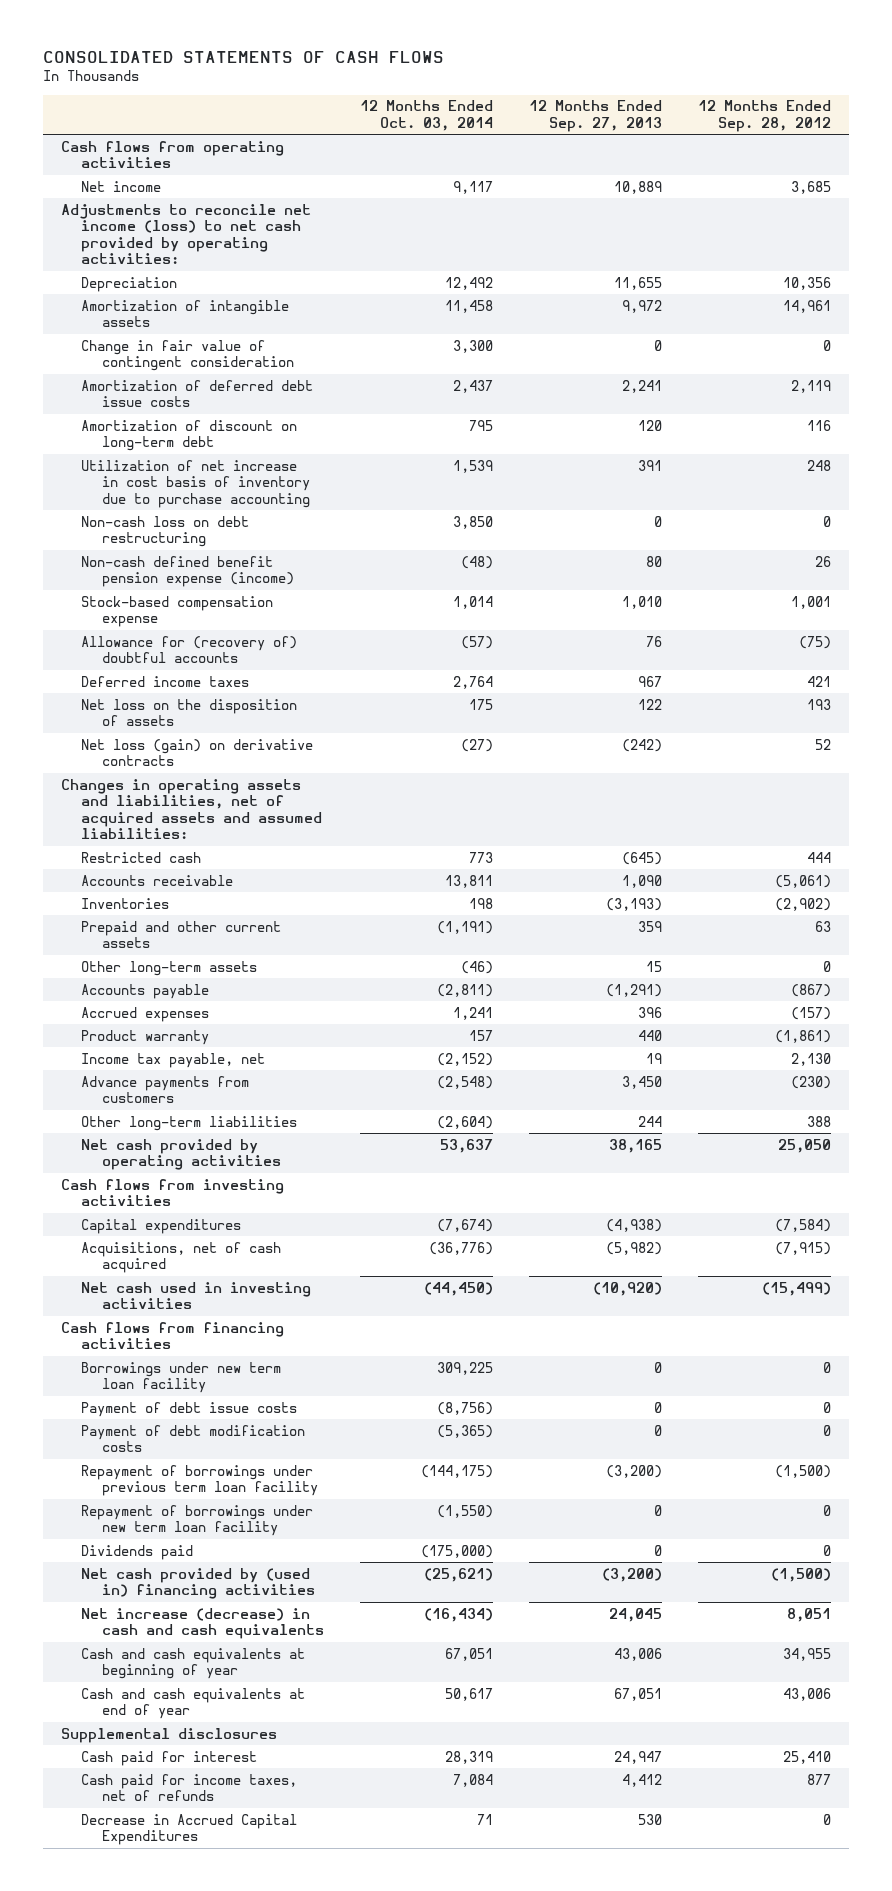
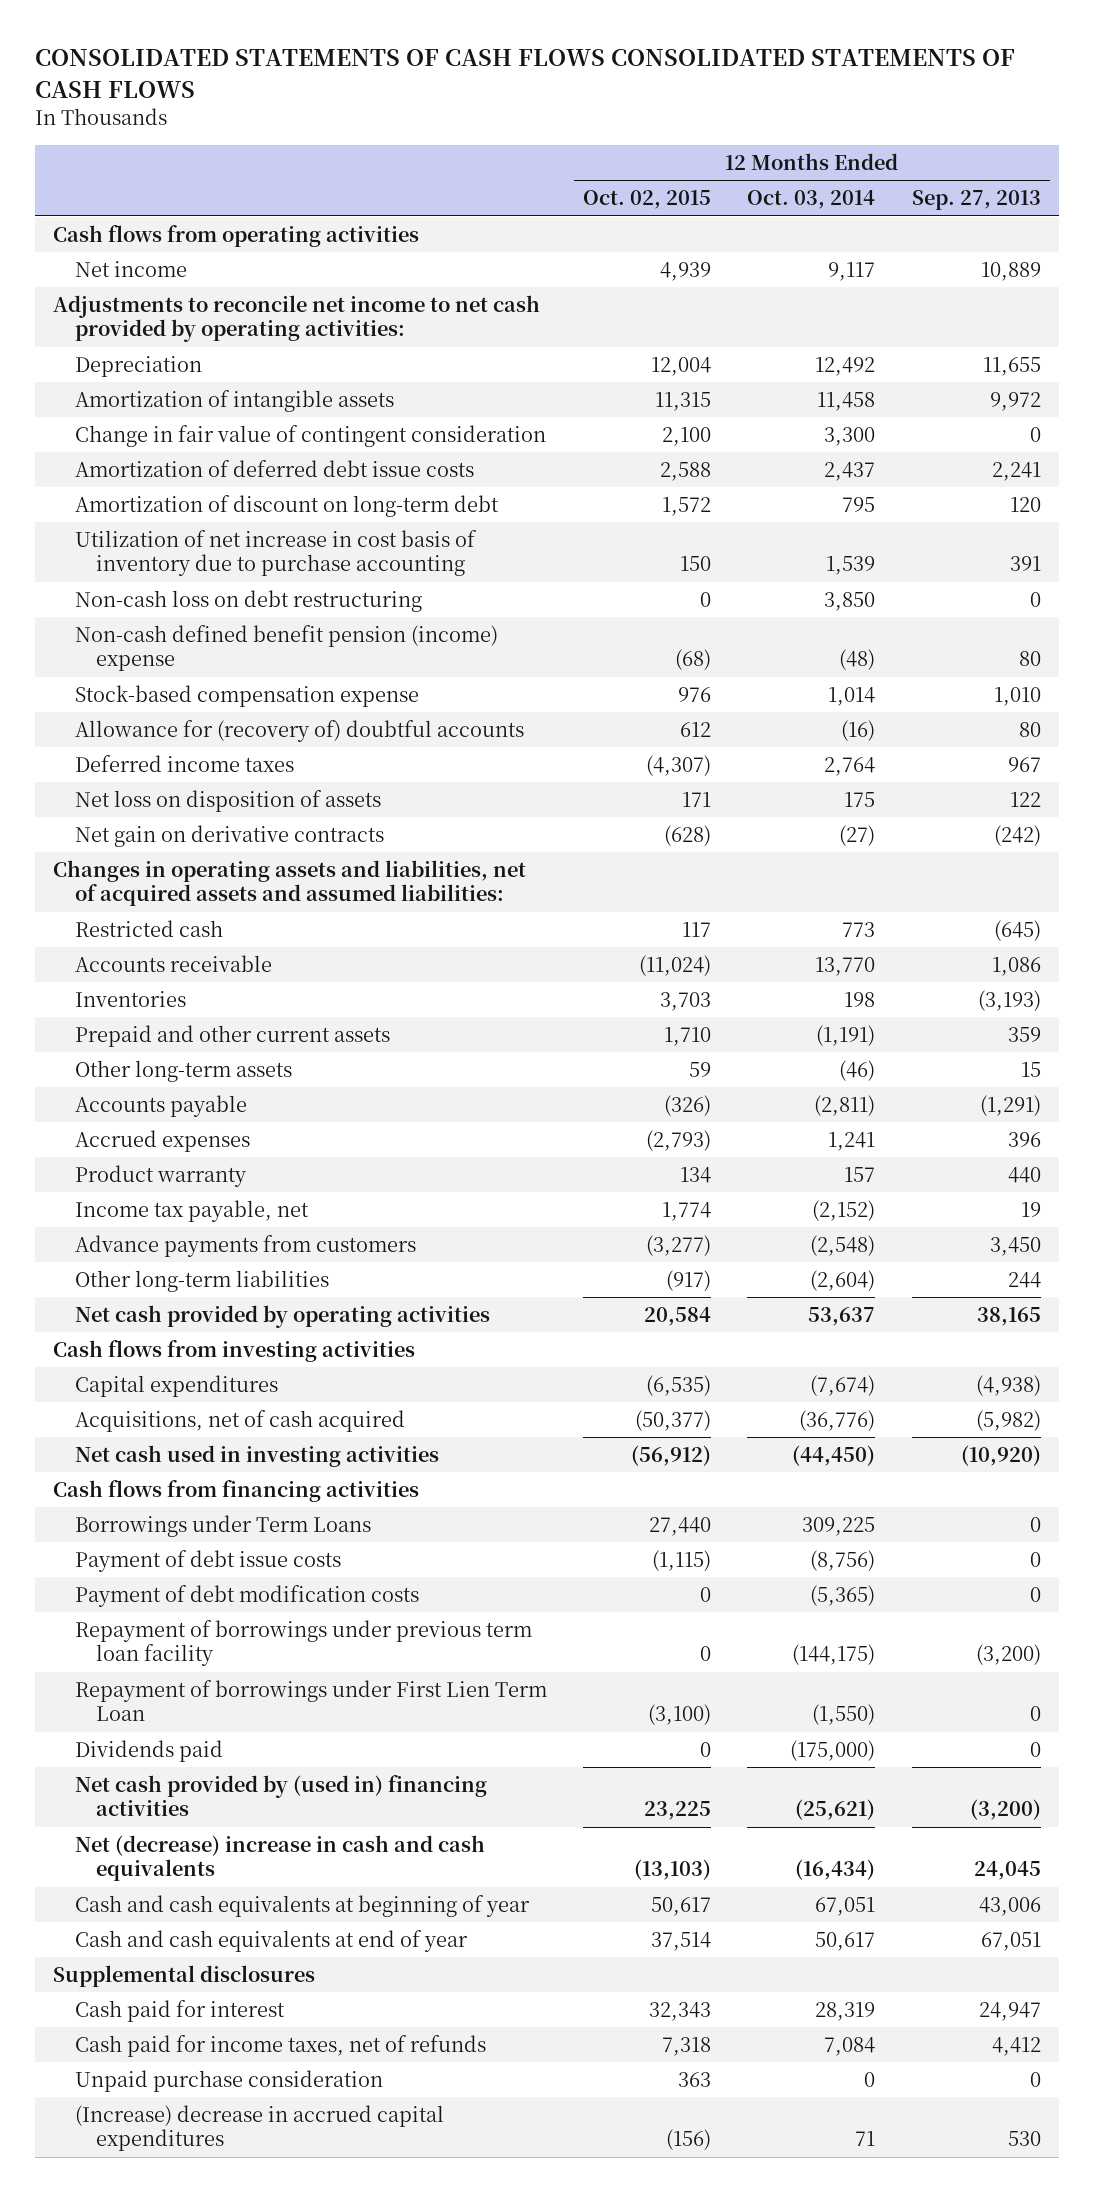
- CONSOLIDATED STATEMENTS OF CASH FLOWS
+ CONSOLIDATED STATEMENTS OF CASH FLOWS CONSOLIDATED STATEMENTS OF CASH FLOWS
- | 12 Months Ended Oct. 03, 2014 | 12 Months Ended Sep. 27, 2013 | 12 Months Ended Sep. 28, 2012
+ | 12 Months Ended Oct. 02, 2015 | 12 Months Ended Oct. 03, 2014 | 12 Months Ended Sep. 27, 2013
- Adjustments to reconcile net income (loss) to net cash provided by operating activities:
+ Adjustments to reconcile net income to net cash provided by operating activities:
- Non-cash defined benefit pension expense (income) | (48) | 80 | 26
+ Non-cash defined benefit pension (income) expense | (68) | (48) | 80
- Allowance for (recovery of) doubtful accounts | (57) | 76 | (75)
+ Allowance for (recovery of) doubtful accounts | 612 | (16) | 80
- Net loss on the disposition of assets | 175 | 122 | 193
- Net loss (gain) on derivative contracts | (27) | (242) | 52
+ Net loss on disposition of assets | 171 | 175 | 122
+ Net gain on derivative contracts | (628) | (27) | (242)
- Accounts receivable | 13,811 | 1,090 | (5,061)
+ Accounts receivable | (11,024) | 13,770 | 1,086
- Borrowings under new term loan facility | 309,225 | 0 | 0
+ Borrowings under Term Loans | 27,440 | 309,225 | 0
- Repayment of borrowings under new term loan facility | (1,550) | 0 | 0
+ Repayment of borrowings under First Lien Term Loan | (3,100) | (1,550) | 0
- Net increase (decrease) in cash and cash equivalents | (16,434) | 24,045 | 8,051
+ Net (decrease) increase in cash and cash equivalents | (13,103) | (16,434) | 24,045
- Decrease in Accrued Capital Expenditures | 71 | 530 | 0
+ Unpaid purchase consideration | 363 | 0 | 0
+ (Increase) decrease in accrued capital expenditures | (156) | 71 | 530

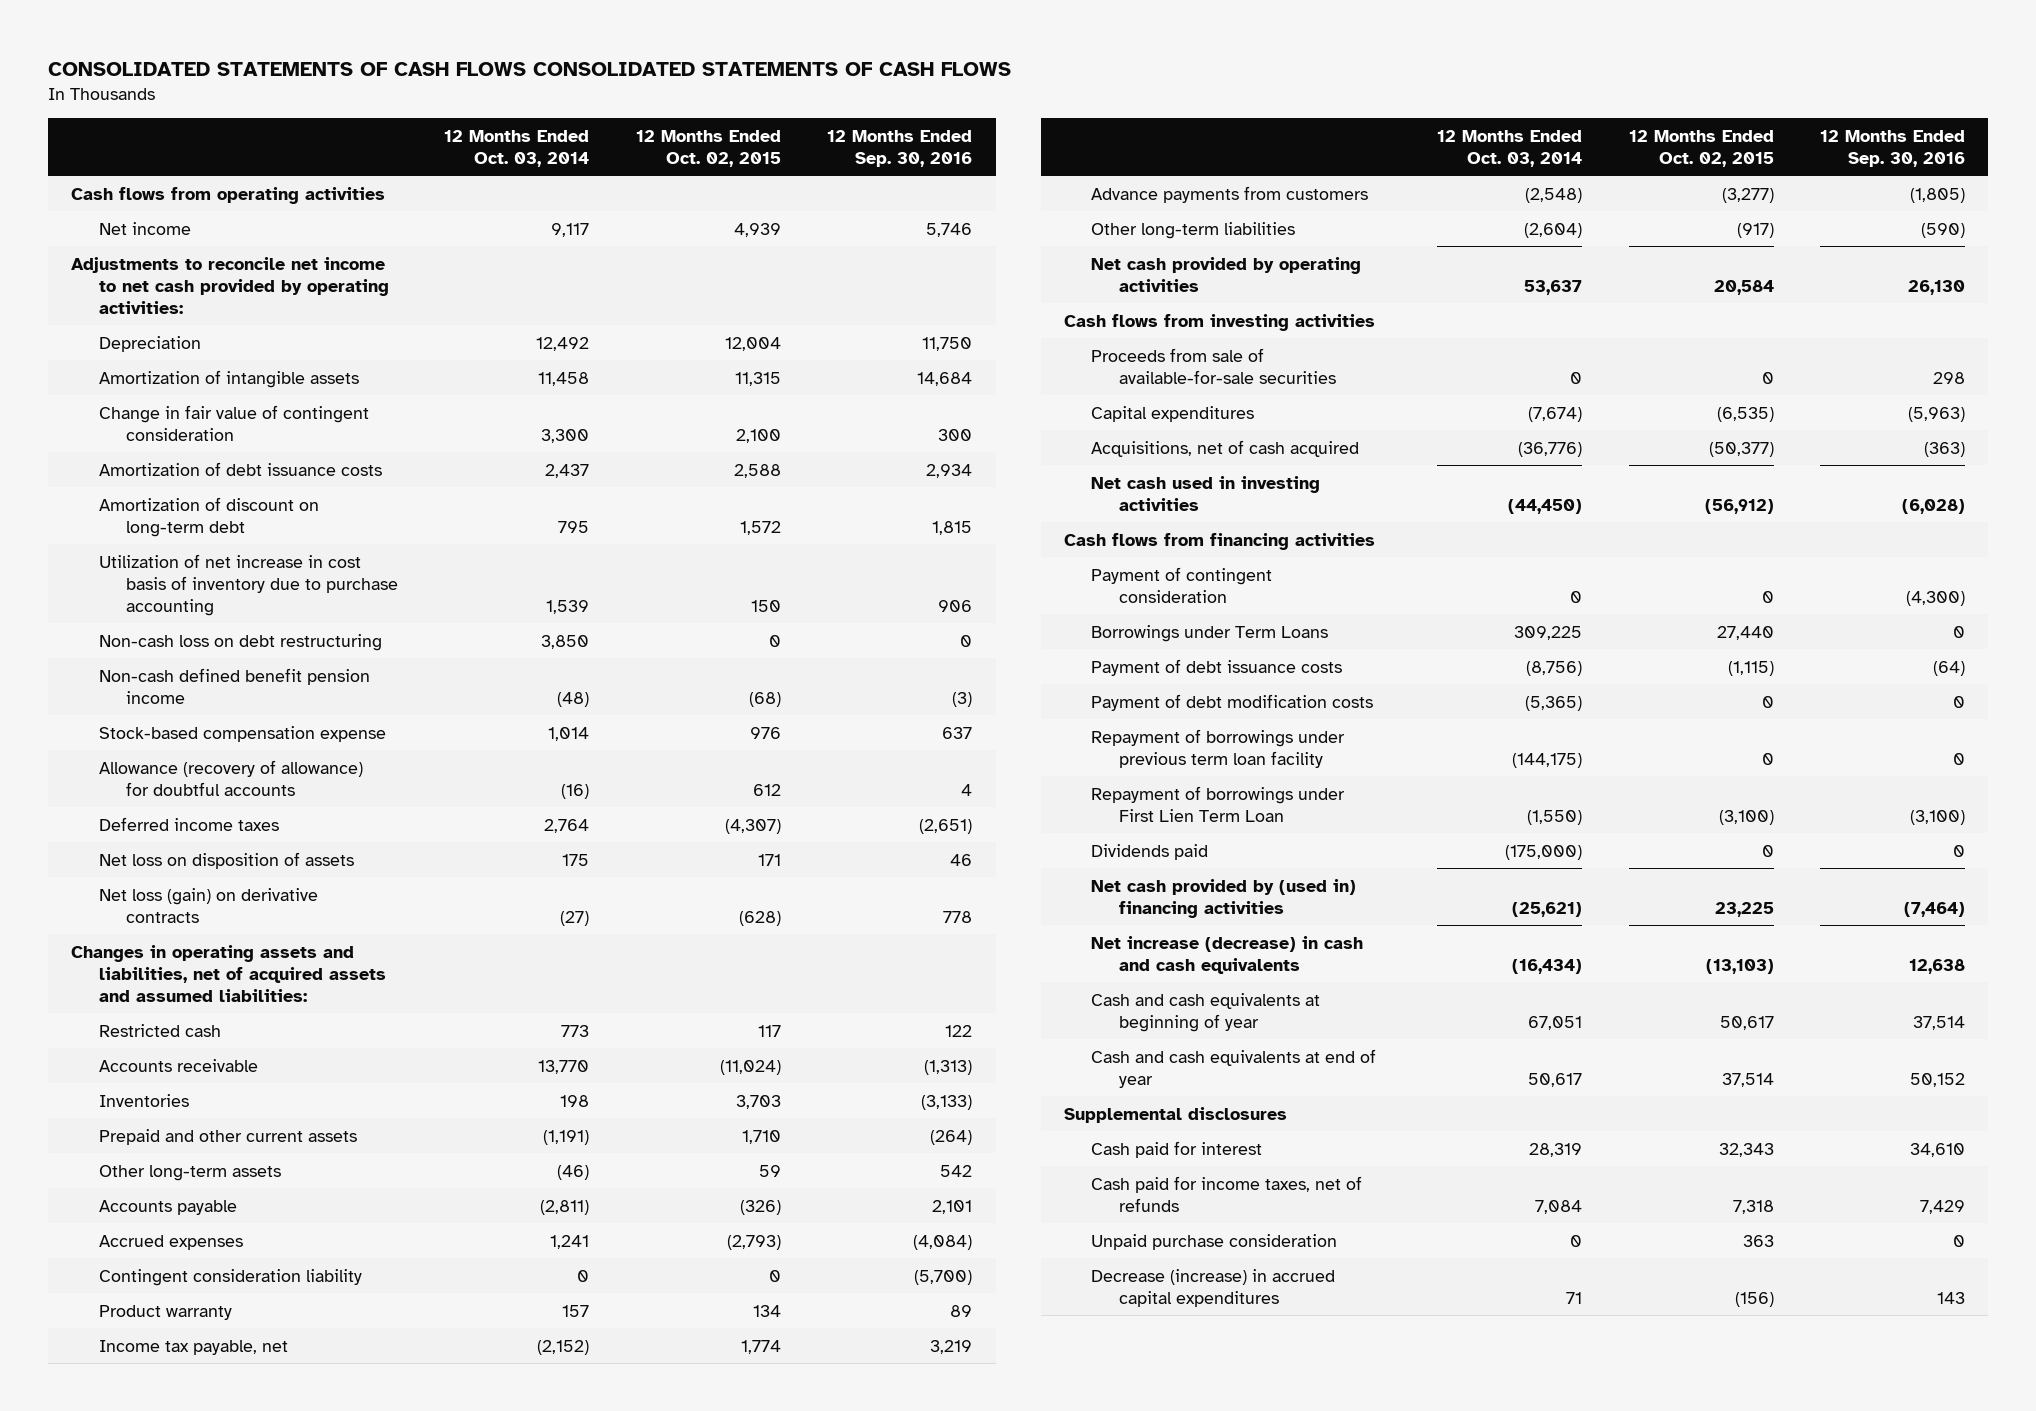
- | 12 Months Ended Oct. 02, 2015 | 12 Months Ended Oct. 03, 2014 | 12 Months Ended Sep. 27, 2013
+ | 12 Months Ended Oct. 03, 2014 | 12 Months Ended Oct. 02, 2015 | 12 Months Ended Sep. 30, 2016
- Amortization of deferred debt issue costs | 2,588 | 2,437 | 2,241
+ Amortization of debt issuance costs | 2,437 | 2,588 | 2,934
- Non-cash defined benefit pension (income) expense | (68) | (48) | 80
+ Non-cash defined benefit pension income | (48) | (68) | (3)
- Allowance for (recovery of) doubtful accounts | 612 | (16) | 80
+ Allowance (recovery of allowance) for doubtful accounts | (16) | 612 | 4
- Net gain on derivative contracts | (628) | (27) | (242)
+ Net loss (gain) on derivative contracts | (27) | (628) | 778
+ Contingent consideration liability | 0 | 0 | (5,700)
+ Proceeds from sale of available-for-sale securities | 0 | 0 | 298
+ Payment of contingent consideration | 0 | 0 | (4,300)
- Payment of debt issue costs | (1,115) | (8,756) | 0
+ Payment of debt issuance costs | (8,756) | (1,115) | (64)
- Net (decrease) increase in cash and cash equivalents | (13,103) | (16,434) | 24,045
+ Net increase (decrease) in cash and cash equivalents | (16,434) | (13,103) | 12,638
- (Increase) decrease in accrued capital expenditures | (156) | 71 | 530
+ Decrease (increase) in accrued capital expenditures | 71 | (156) | 143

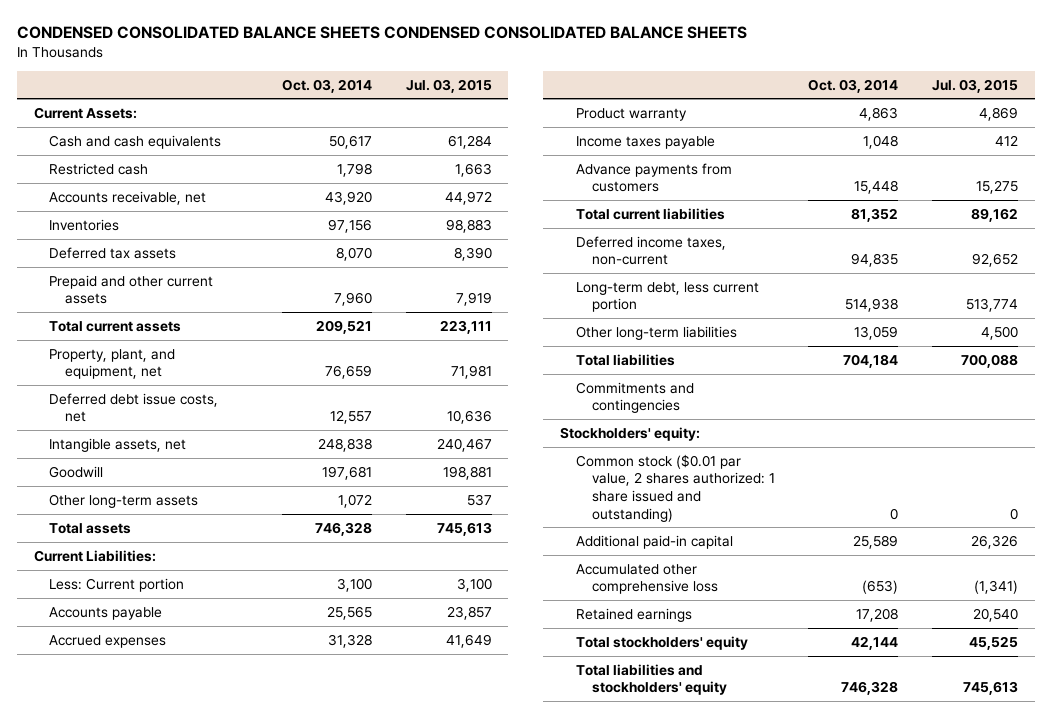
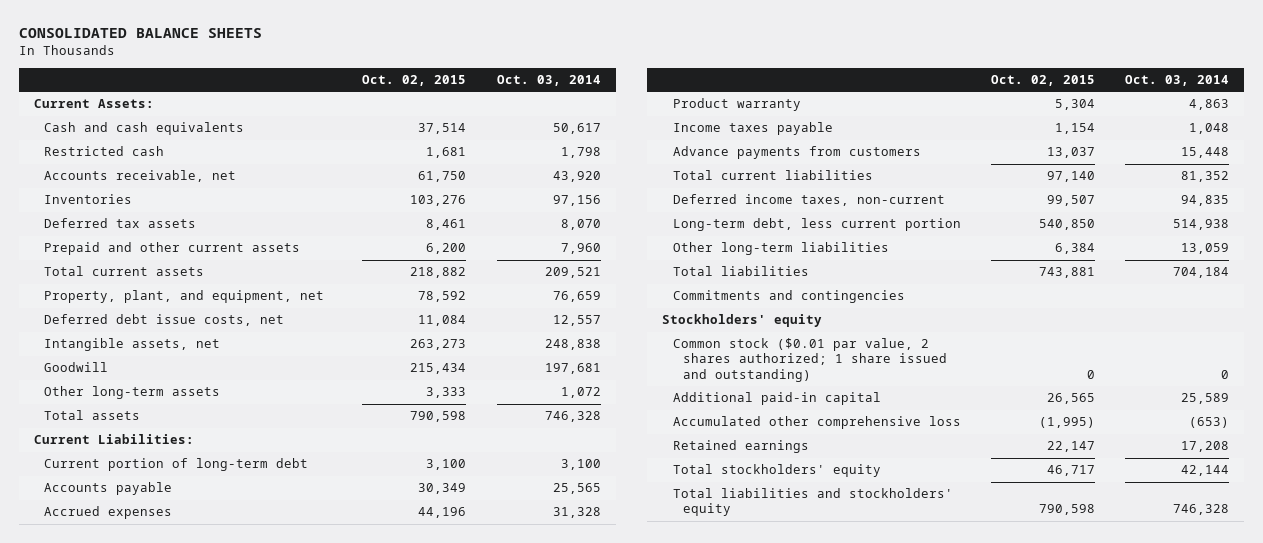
- CONDENSED CONSOLIDATED BALANCE SHEETS CONDENSED CONSOLIDATED BALANCE SHEETS
+ CONSOLIDATED BALANCE SHEETS
- | Oct. 03, 2014 | Jul. 03, 2015
+ | Oct. 02, 2015 | Oct. 03, 2014
- Less: Current portion | 3,100 | 3,100
+ Current portion of long-term debt | 3,100 | 3,100
- Stockholders' equity:
- Common stock ($0.01 par value, 2 shares authorized: 1 share issued and outstanding) | 0 | 0
+ Stockholders' equity
+ Common stock ($0.01 par value, 2 shares authorized; 1 share issued and outstanding) | 0 | 0

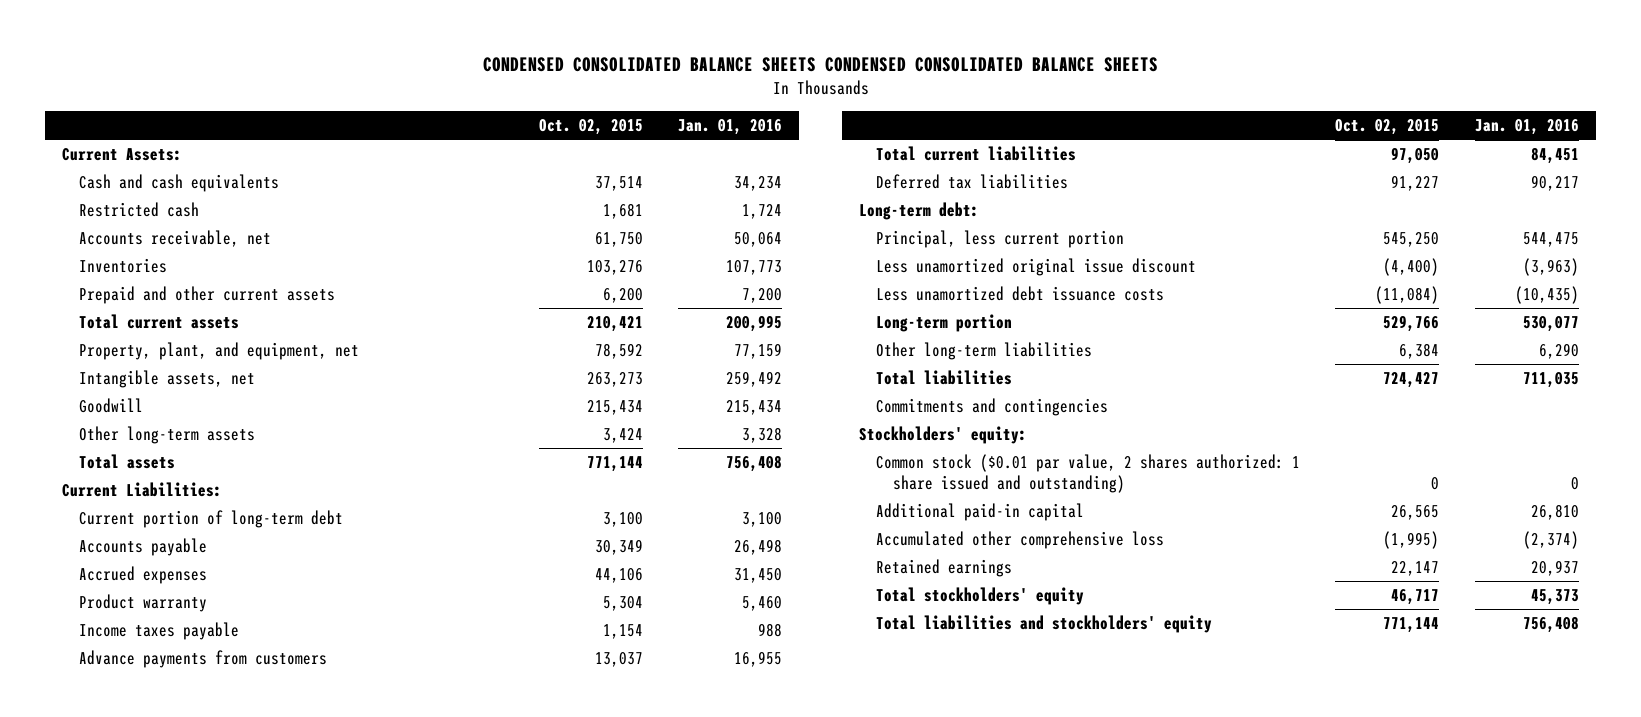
- CONSOLIDATED BALANCE SHEETS
+ CONDENSED CONSOLIDATED BALANCE SHEETS CONDENSED CONSOLIDATED BALANCE SHEETS
- | Oct. 02, 2015 | Oct. 03, 2014
+ | Oct. 02, 2015 | Jan. 01, 2016
- Deferred tax assets | 8,461 | 8,070
- Total current assets | 218,882 | 209,521
+ Total current assets | 210,421 | 200,995
- Deferred debt issue costs, net | 11,084 | 12,557
- Other long-term assets | 3,333 | 1,072
- Total assets | 790,598 | 746,328
+ Other long-term assets | 3,424 | 3,328
+ Total assets | 771,144 | 756,408
- Accrued expenses | 44,196 | 31,328
+ Accrued expenses | 44,106 | 31,450
- Total current liabilities | 97,140 | 81,352
- Deferred income taxes, non-current | 99,507 | 94,835
- Long-term debt, less current portion | 540,850 | 514,938
+ Total current liabilities | 97,050 | 84,451
+ Deferred tax liabilities | 91,227 | 90,217
+ Long-term debt:
+ Principal, less current portion | 545,250 | 544,475
+ Less unamortized original issue discount | (4,400) | (3,963)
+ Less unamortized debt issuance costs | (11,084) | (10,435)
+ Long-term portion | 529,766 | 530,077
- Total liabilities | 743,881 | 704,184
+ Total liabilities | 724,427 | 711,035
- Stockholders' equity
- Common stock ($0.01 par value, 2 shares authorized; 1 share issued and outstanding) | 0 | 0
+ Stockholders' equity:
+ Common stock ($0.01 par value, 2 shares authorized: 1 share issued and outstanding) | 0 | 0
- Total liabilities and stockholders' equity | 790,598 | 746,328
+ Total liabilities and stockholders' equity | 771,144 | 756,408

